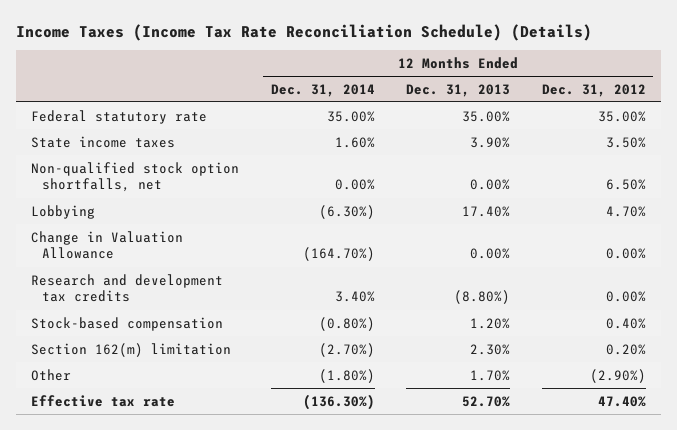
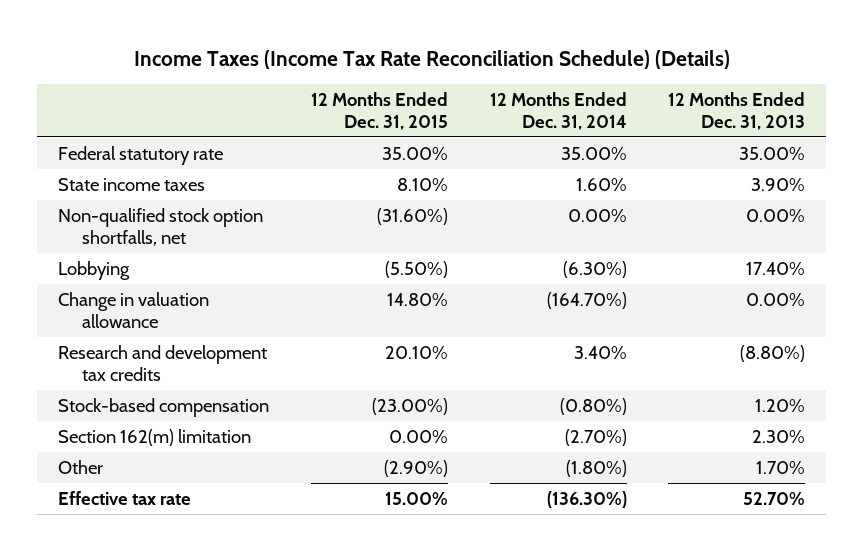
- | 12 Months Ended Dec. 31, 2014 | 12 Months Ended Dec. 31, 2013 | 12 Months Ended Dec. 31, 2012
+ | 12 Months Ended Dec. 31, 2015 | 12 Months Ended Dec. 31, 2014 | 12 Months Ended Dec. 31, 2013
- Change in Valuation Allowance | (164.70%) | 0.00% | 0.00%
+ Change in valuation allowance | 14.80% | (164.70%) | 0.00%

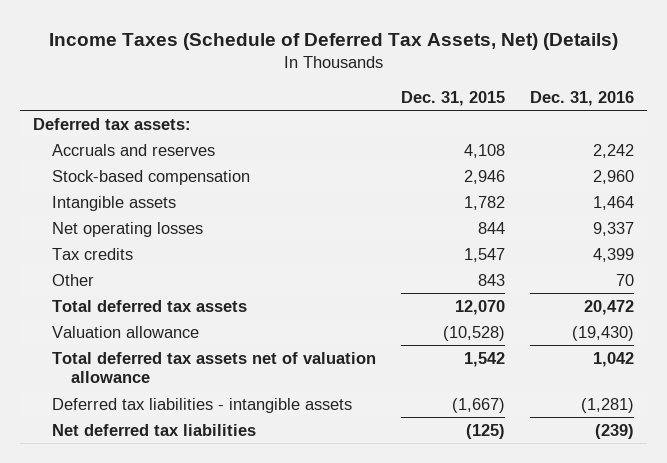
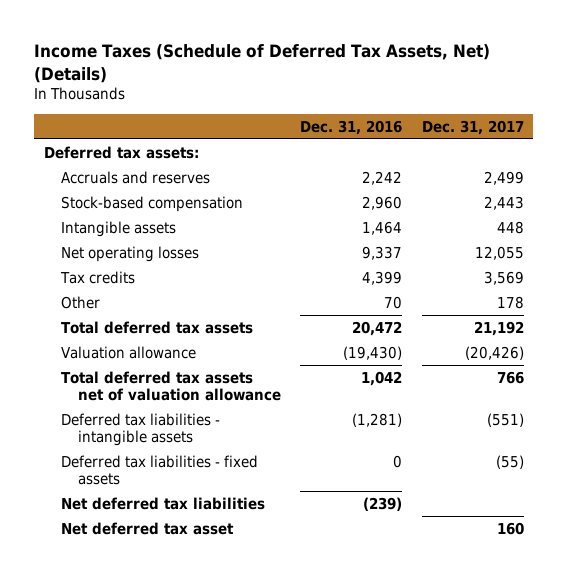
- | Dec. 31, 2015 | Dec. 31, 2016
+ | Dec. 31, 2016 | Dec. 31, 2017
+ Deferred tax liabilities - fixed assets | 0 | (55)
+ Net deferred tax asset | | 160

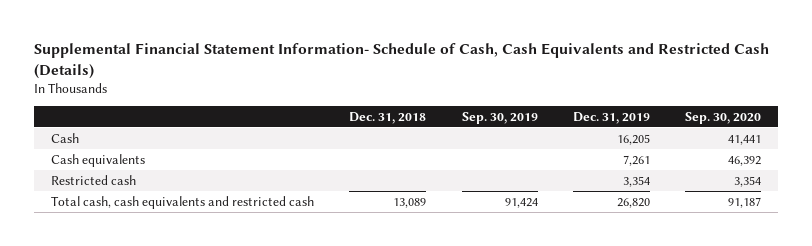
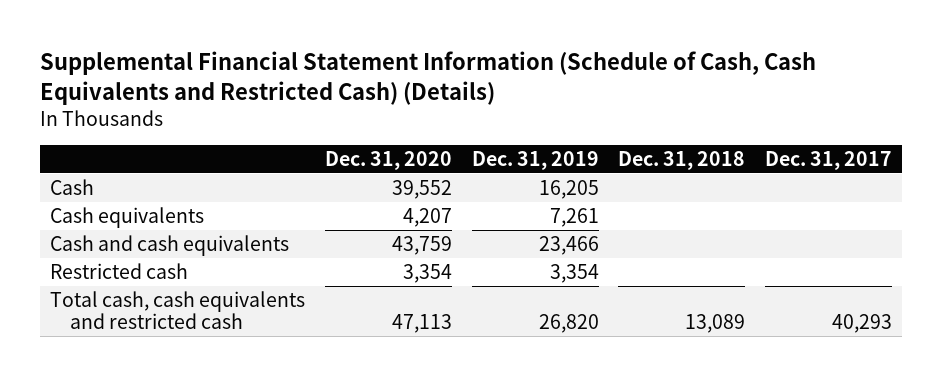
- Supplemental Financial Statement Information- Schedule of Cash, Cash Equivalents and Restricted Cash (Details)
+ Supplemental Financial Statement Information (Schedule of Cash, Cash Equivalents and Restricted Cash) (Details)
- | Dec. 31, 2018 | Sep. 30, 2019 | Dec. 31, 2019 | Sep. 30, 2020
+ | Dec. 31, 2020 | Dec. 31, 2019 | Dec. 31, 2018 | Dec. 31, 2017
+ Cash and cash equivalents | 43,759 | 23,466 | |

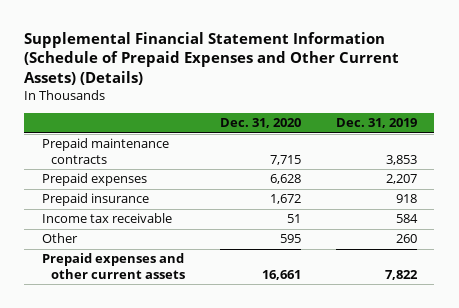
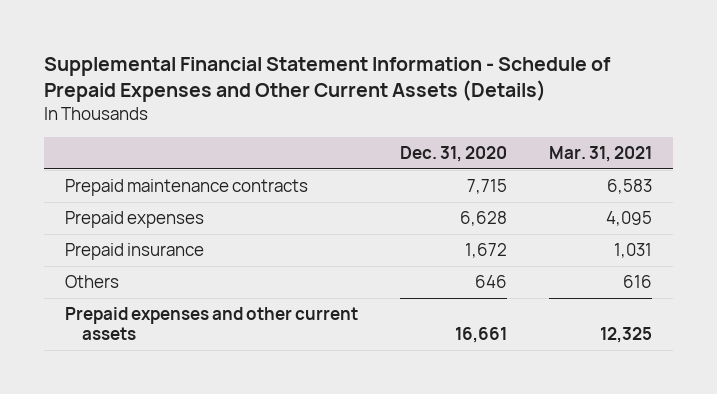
- Supplemental Financial Statement Information (Schedule of Prepaid Expenses and Other Current Assets) (Details)
+ Supplemental Financial Statement Information - Schedule of Prepaid Expenses and Other Current Assets (Details)
- | Dec. 31, 2020 | Dec. 31, 2019
+ | Dec. 31, 2020 | Mar. 31, 2021
- Income tax receivable | 51 | 584
- Other | 595 | 260
+ Others | 646 | 616

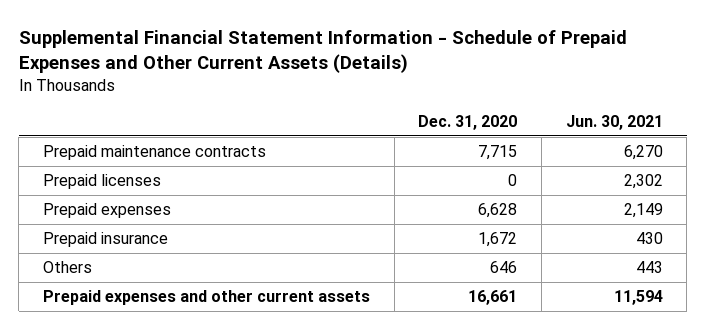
- | Dec. 31, 2020 | Mar. 31, 2021
+ | Dec. 31, 2020 | Jun. 30, 2021
+ Prepaid licenses | 0 | 2,302

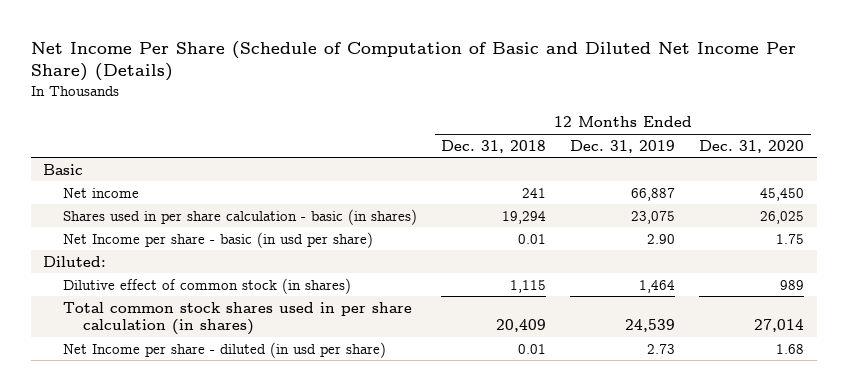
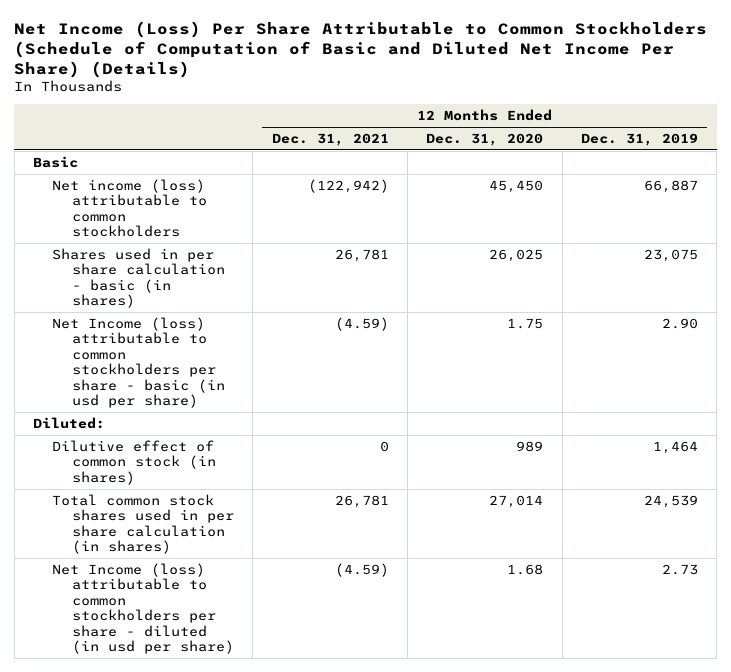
- Net Income Per Share (Schedule of Computation of Basic and Diluted Net Income Per Share) (Details)
+ Net Income (Loss) Per Share Attributable to Common Stockholders (Schedule of Computation of Basic and Diluted Net Income Per Share) (Details)
- | 12 Months Ended Dec. 31, 2018 | 12 Months Ended Dec. 31, 2019 | 12 Months Ended Dec. 31, 2020
+ | 12 Months Ended Dec. 31, 2021 | 12 Months Ended Dec. 31, 2020 | 12 Months Ended Dec. 31, 2019
- Net income | 241 | 66,887 | 45,450
+ Net income (loss) attributable to common stockholders | (122,942) | 45,450 | 66,887
- Net Income per share - basic (in usd per share) | 0.01 | 2.90 | 1.75
+ Net Income (loss) attributable to common stockholders per share - basic (in usd per share) | (4.59) | 1.75 | 2.90
- Net Income per share - diluted (in usd per share) | 0.01 | 2.73 | 1.68
+ Net Income (loss) attributable to common stockholders per share - diluted (in usd per share) | (4.59) | 1.68 | 2.73

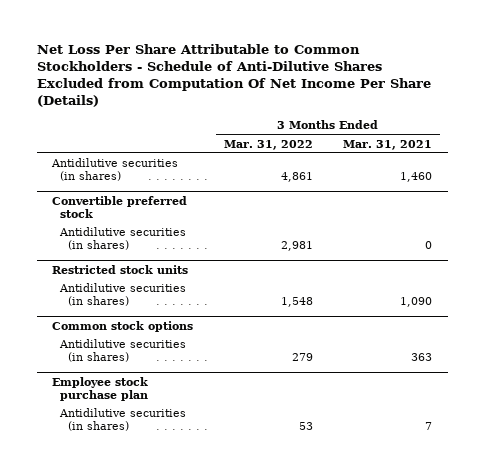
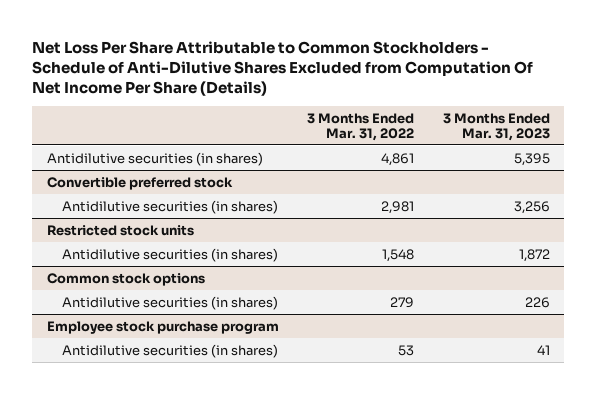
- | 3 Months Ended Mar. 31, 2022 | 3 Months Ended Mar. 31, 2021
+ | 3 Months Ended Mar. 31, 2022 | 3 Months Ended Mar. 31, 2023
- Employee stock purchase plan
+ Employee stock purchase program

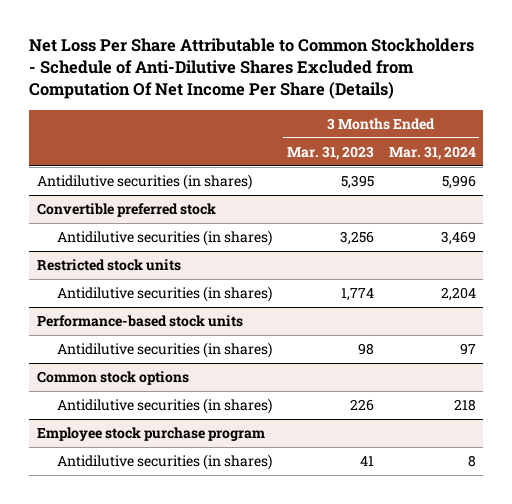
- | 3 Months Ended Mar. 31, 2022 | 3 Months Ended Mar. 31, 2023
+ | 3 Months Ended Mar. 31, 2023 | 3 Months Ended Mar. 31, 2024
@ Restricted stock units
- Antidilutive securities (in shares) | 1,548 | 1,872
+ Antidilutive securities (in shares) | 1,774 | 2,204
+ Performance-based stock units
+ Antidilutive securities (in shares) | 98 | 97

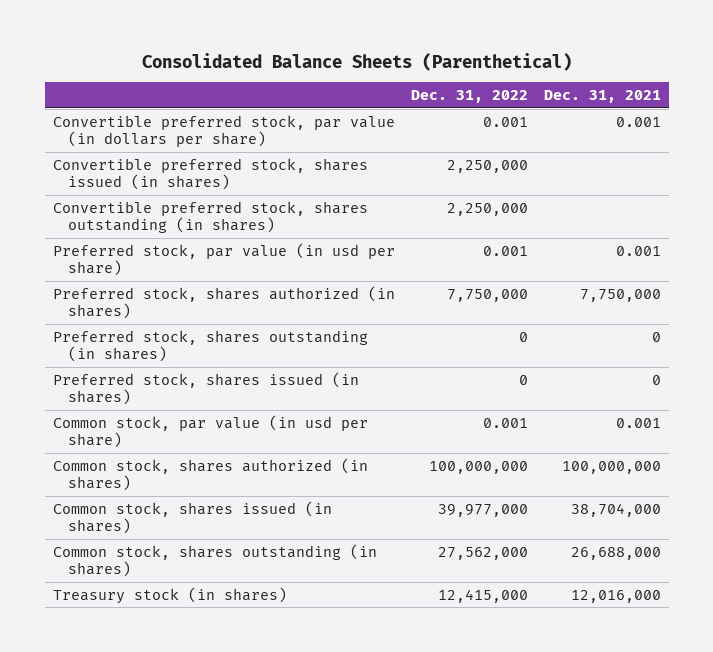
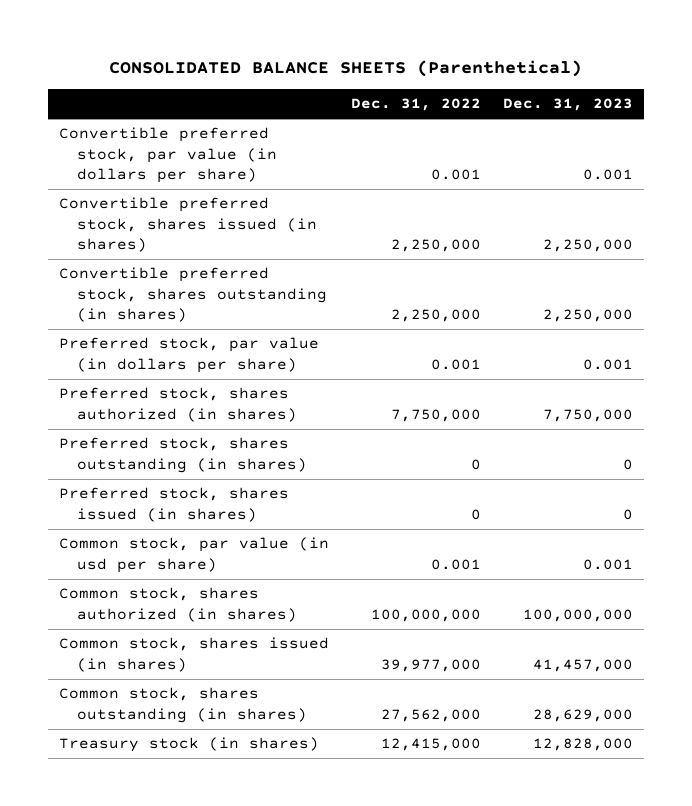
- Consolidated Balance Sheets (Parenthetical)
+ CONSOLIDATED BALANCE SHEETS (Parenthetical)
- | Dec. 31, 2022 | Dec. 31, 2021
+ | Dec. 31, 2022 | Dec. 31, 2023
- Preferred stock, par value (in usd per share) | 0.001 | 0.001
+ Preferred stock, par value (in dollars per share) | 0.001 | 0.001

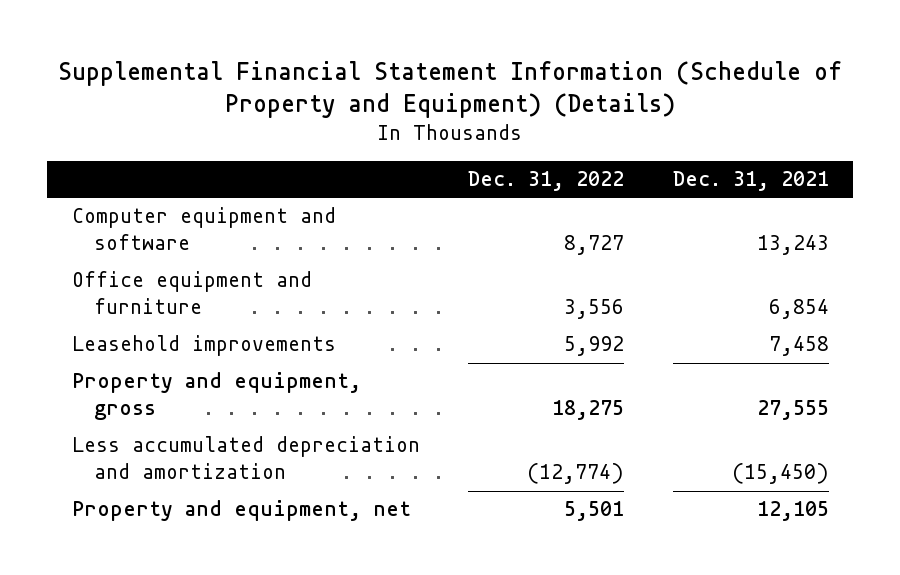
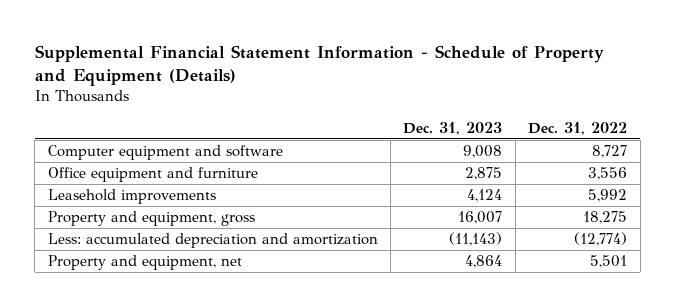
- Supplemental Financial Statement Information (Schedule of Property and Equipment) (Details)
+ Supplemental Financial Statement Information - Schedule of Property and Equipment (Details)
- | Dec. 31, 2022 | Dec. 31, 2021
+ | Dec. 31, 2023 | Dec. 31, 2022
- Less accumulated depreciation and amortization | (12,774) | (15,450)
+ Less: accumulated depreciation and amortization | (11,143) | (12,774)

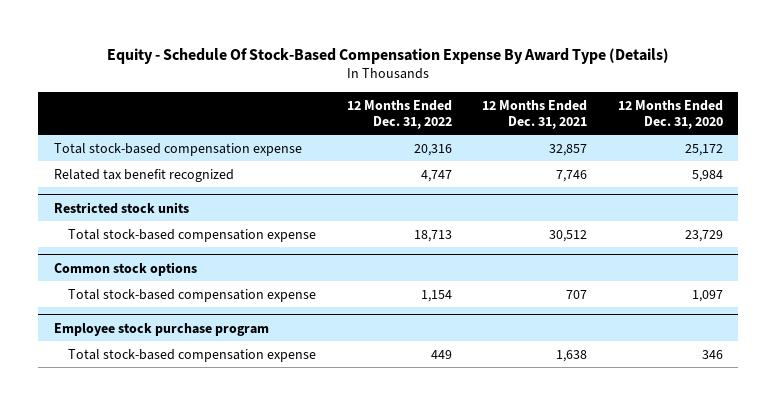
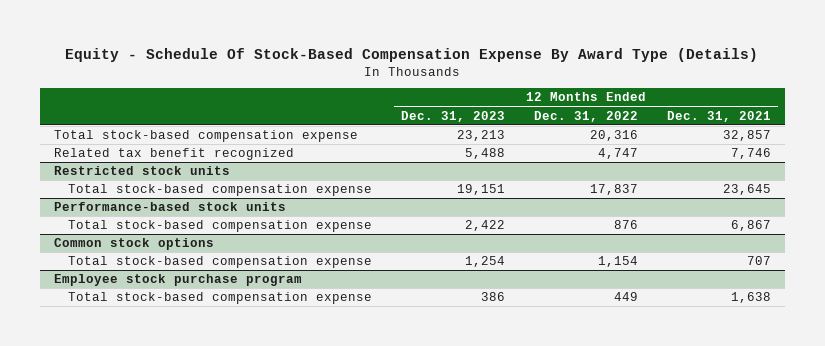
- | 12 Months Ended Dec. 31, 2022 | 12 Months Ended Dec. 31, 2021 | 12 Months Ended Dec. 31, 2020
+ | 12 Months Ended Dec. 31, 2023 | 12 Months Ended Dec. 31, 2022 | 12 Months Ended Dec. 31, 2021
@ Restricted stock units
- Total stock-based compensation expense | 18,713 | 30,512 | 23,729
+ Total stock-based compensation expense | 19,151 | 17,837 | 23,645
+ Performance-based stock units
+ Total stock-based compensation expense | 2,422 | 876 | 6,867

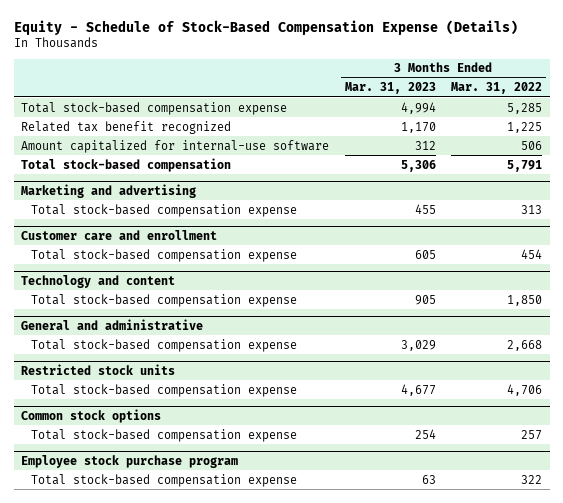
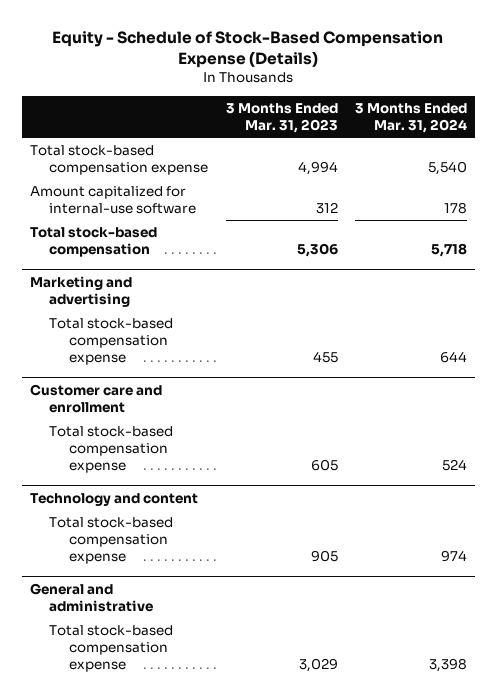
- | 3 Months Ended Mar. 31, 2023 | 3 Months Ended Mar. 31, 2022
+ | 3 Months Ended Mar. 31, 2023 | 3 Months Ended Mar. 31, 2024
- Related tax benefit recognized | 1,170 | 1,225
- Restricted stock units
- Total stock-based compensation expense | 4,677 | 4,706
- Common stock options
- Total stock-based compensation expense | 254 | 257
- Employee stock purchase program
- Total stock-based compensation expense | 63 | 322

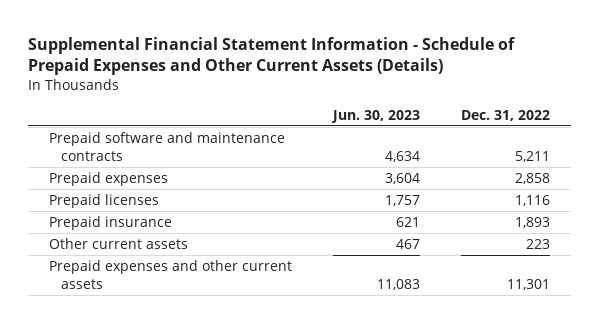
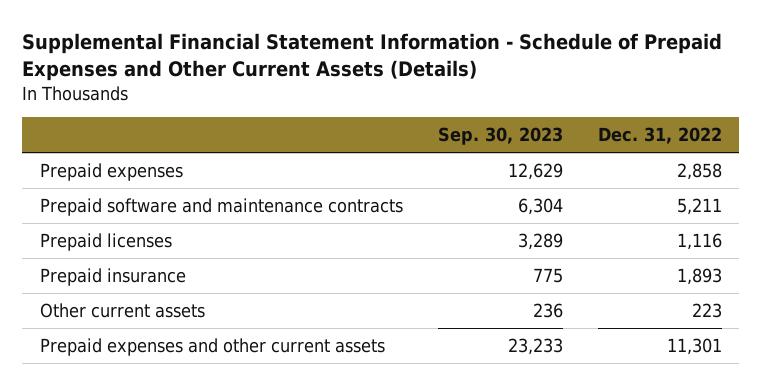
- | Jun. 30, 2023 | Dec. 31, 2022
+ | Sep. 30, 2023 | Dec. 31, 2022
moved down: Prepaid software and maintenance contracts | 6,304 | 5,211

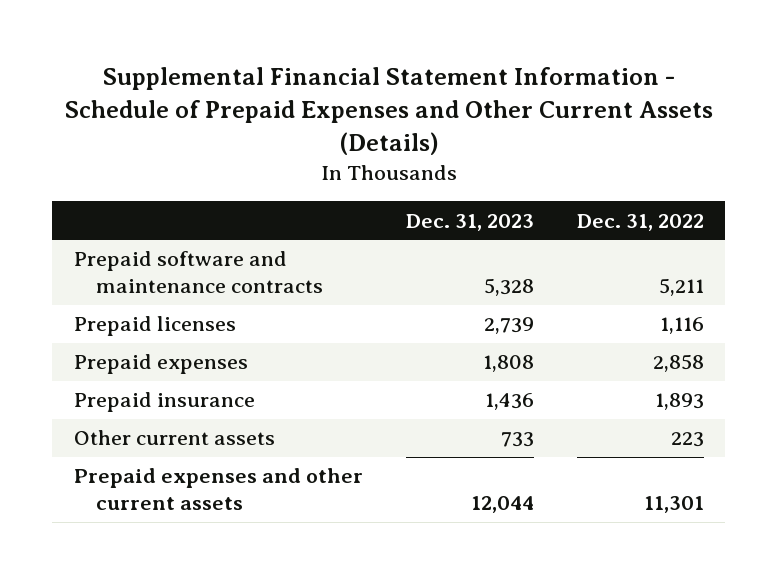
- | Sep. 30, 2023 | Dec. 31, 2022
+ | Dec. 31, 2023 | Dec. 31, 2022
moved down: Prepaid expenses | 1,808 | 2,858

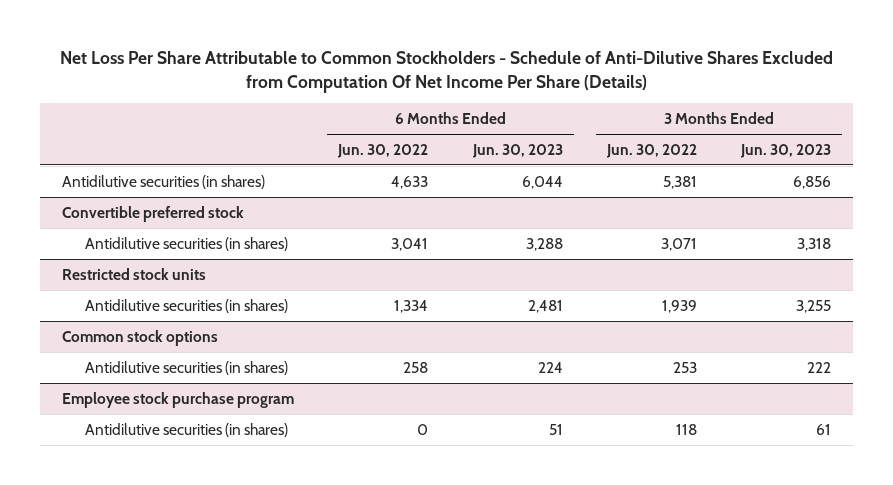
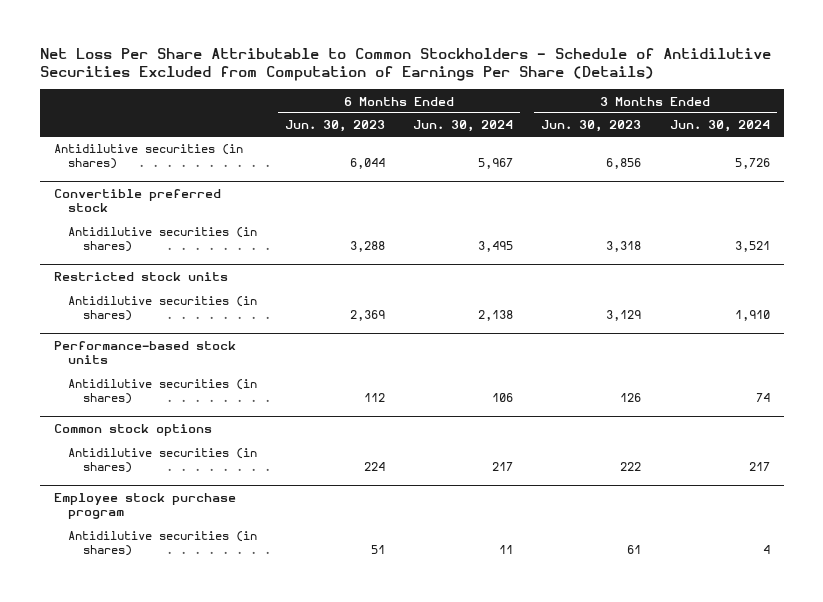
- Net Loss Per Share Attributable to Common Stockholders - Schedule of Anti-Dilutive Shares Excluded from Computation Of Net Income Per Share (Details)
+ Net Loss Per Share Attributable to Common Stockholders - Schedule of Antidilutive Securities Excluded from Computation of Earnings Per Share (Details)
- | 6 Months Ended Jun. 30, 2022 | 6 Months Ended Jun. 30, 2023 | 3 Months Ended Jun. 30, 2022 | 3 Months Ended Jun. 30, 2023
+ | 6 Months Ended Jun. 30, 2023 | 6 Months Ended Jun. 30, 2024 | 3 Months Ended Jun. 30, 2023 | 3 Months Ended Jun. 30, 2024
@ Restricted stock units
- Antidilutive securities (in shares) | 1,334 | 2,481 | 1,939 | 3,255
+ Antidilutive securities (in shares) | 2,369 | 2,138 | 3,129 | 1,910
+ Performance-based stock units
+ Antidilutive securities (in shares) | 112 | 106 | 126 | 74

